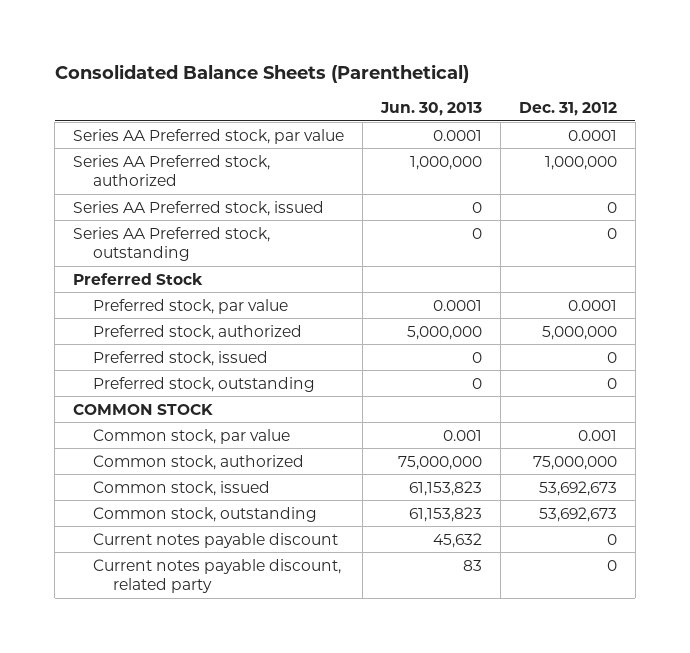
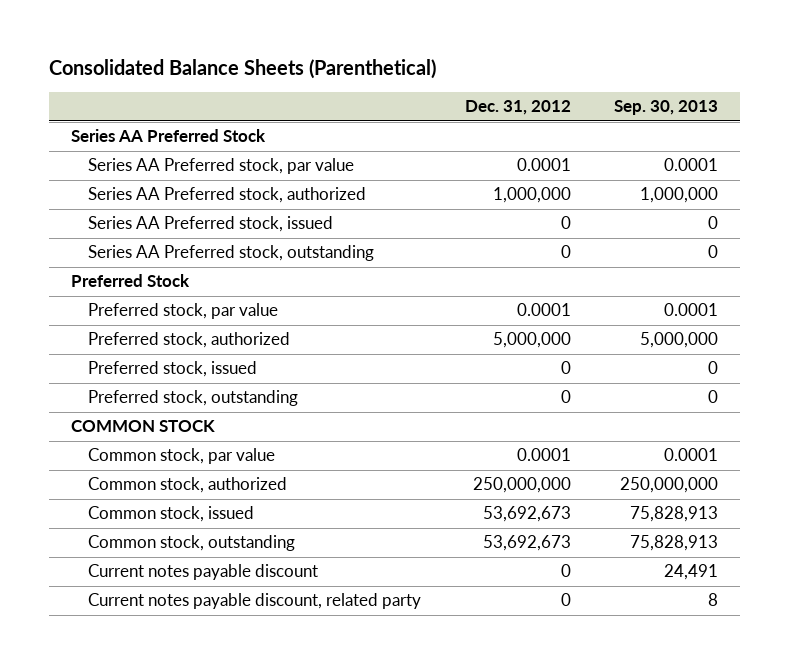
- | Jun. 30, 2013 | Dec. 31, 2012
+ | Dec. 31, 2012 | Sep. 30, 2013
+ Series AA Preferred Stock
- Common stock, par value | 0.001 | 0.001
- Common stock, authorized | 75,000,000 | 75,000,000
+ Common stock, par value | 0.0001 | 0.0001
+ Common stock, authorized | 250,000,000 | 250,000,000

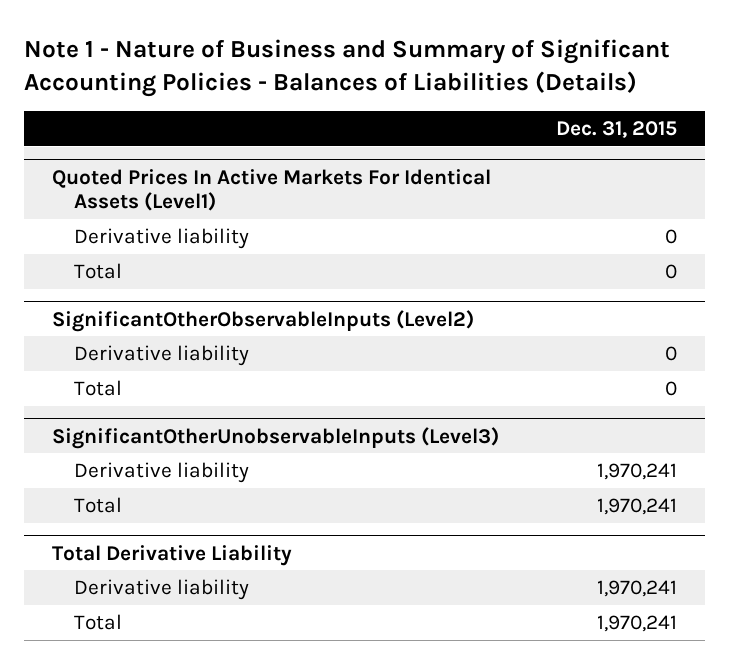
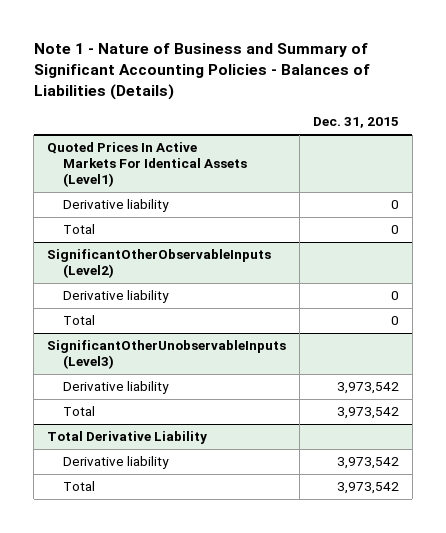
@ SignificantOtherUnobservableInputs (Level3)
- Derivative liability | 1,970,241
- Total | 1,970,241
+ Derivative liability | 3,973,542
+ Total | 3,973,542
@ Total Derivative Liability
- Derivative liability | 1,970,241
- Total | 1,970,241
+ Derivative liability | 3,973,542
+ Total | 3,973,542

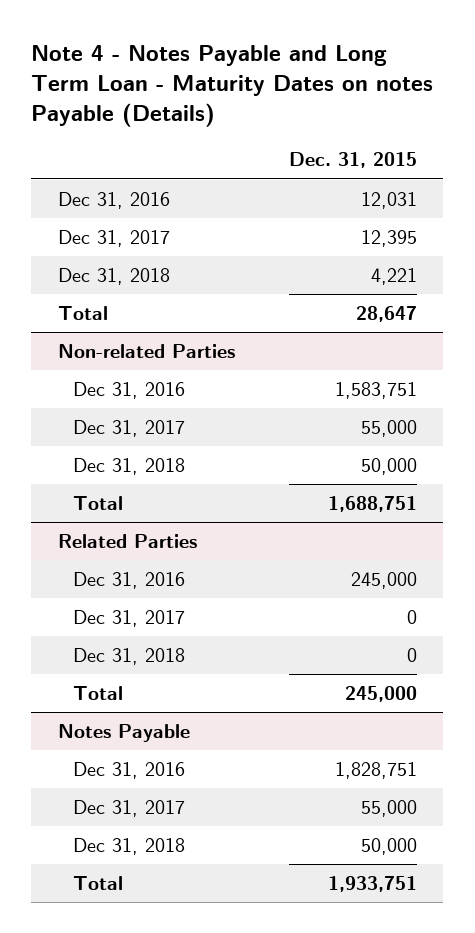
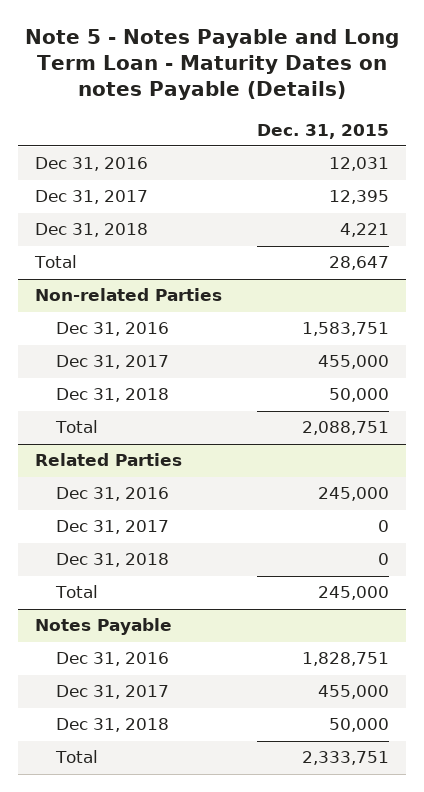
- Note 4 - Notes Payable and Long Term Loan - Maturity Dates on notes Payable (Details)
+ Note 5 - Notes Payable and Long Term Loan - Maturity Dates on notes Payable (Details)
@ Non-related Parties
- Dec 31, 2017 | 55,000
+ Dec 31, 2017 | 455,000
- Total | 1,688,751
+ Total | 2,088,751
@ Notes Payable
- Dec 31, 2017 | 55,000
+ Dec 31, 2017 | 455,000
- Total | 1,933,751
+ Total | 2,333,751

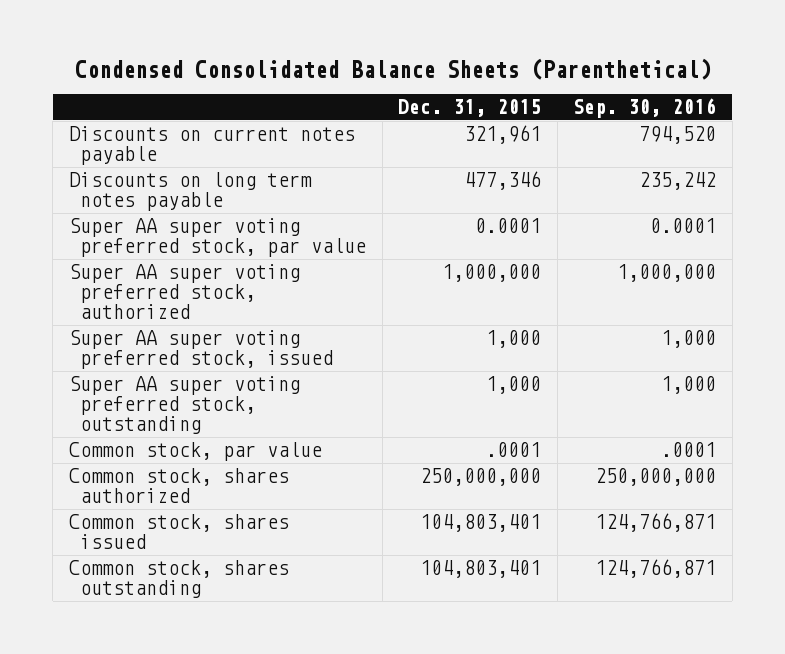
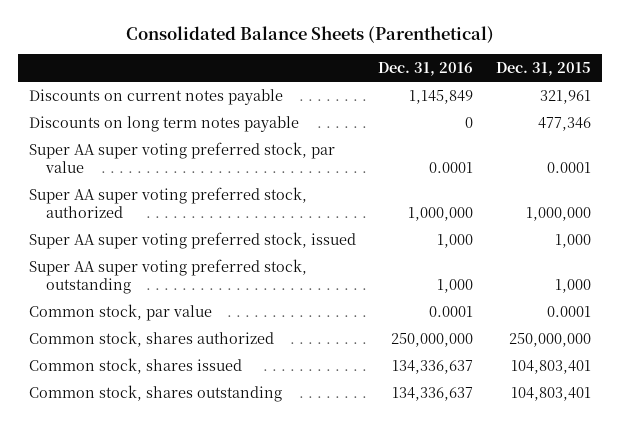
- Condensed Consolidated Balance Sheets (Parenthetical)
+ Consolidated Balance Sheets (Parenthetical)
- | Dec. 31, 2015 | Sep. 30, 2016
+ | Dec. 31, 2016 | Dec. 31, 2015
- Common stock, par value | .0001 | .0001
+ Common stock, par value | 0.0001 | 0.0001

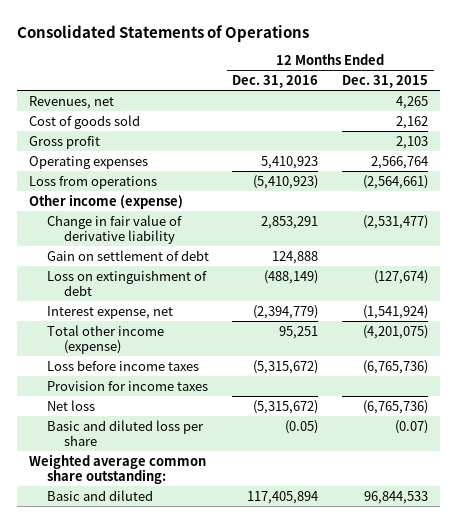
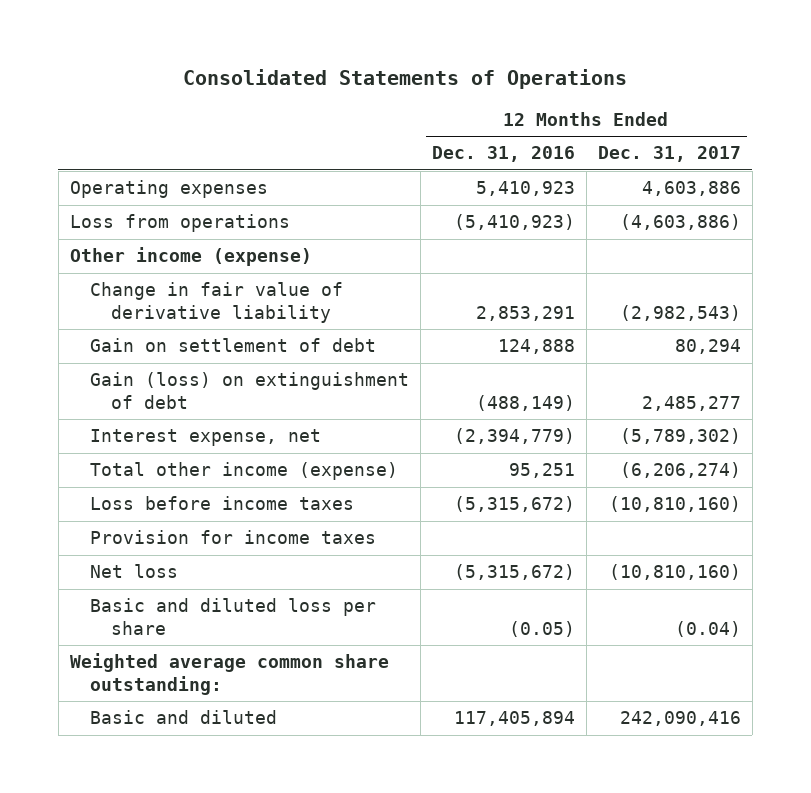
- | 12 Months Ended Dec. 31, 2016 | 12 Months Ended Dec. 31, 2015
+ | 12 Months Ended Dec. 31, 2016 | 12 Months Ended Dec. 31, 2017
- Revenues, net | | 4,265
- Cost of goods sold | | 2,162
- Gross profit | | 2,103
- Loss on extinguishment of debt | (488,149) | (127,674)
+ Gain (loss) on extinguishment of debt | (488,149) | 2,485,277

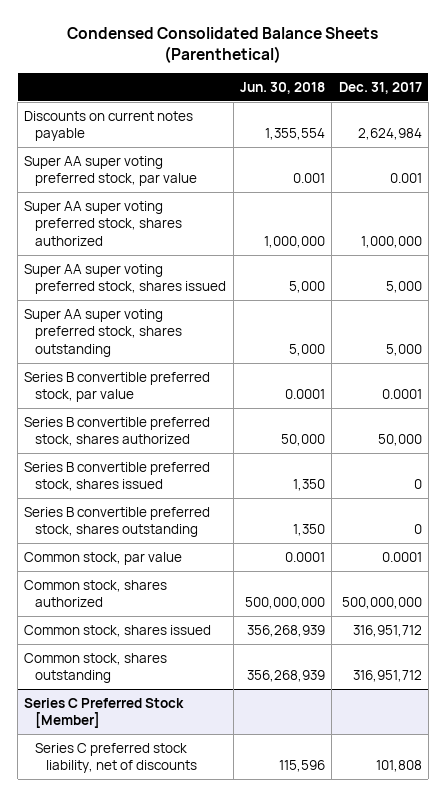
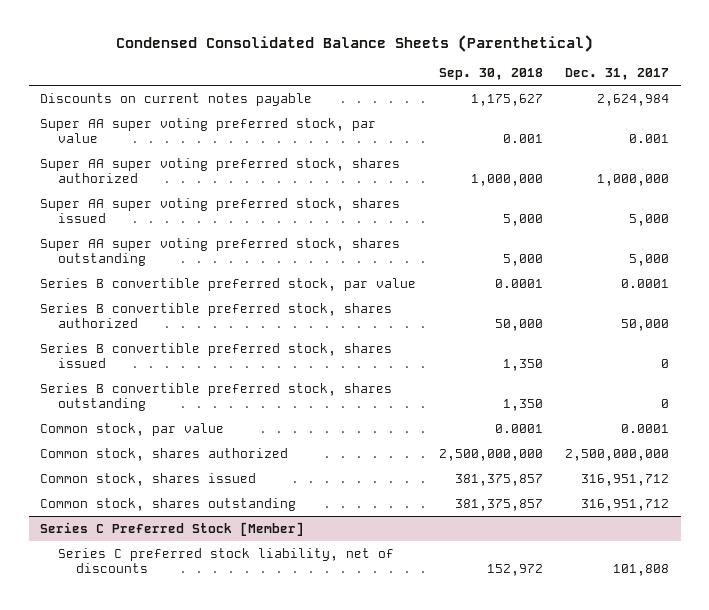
- | Jun. 30, 2018 | Dec. 31, 2017
+ | Sep. 30, 2018 | Dec. 31, 2017
- Common stock, shares authorized | 500,000,000 | 500,000,000
+ Common stock, shares authorized | 2,500,000,000 | 2,500,000,000

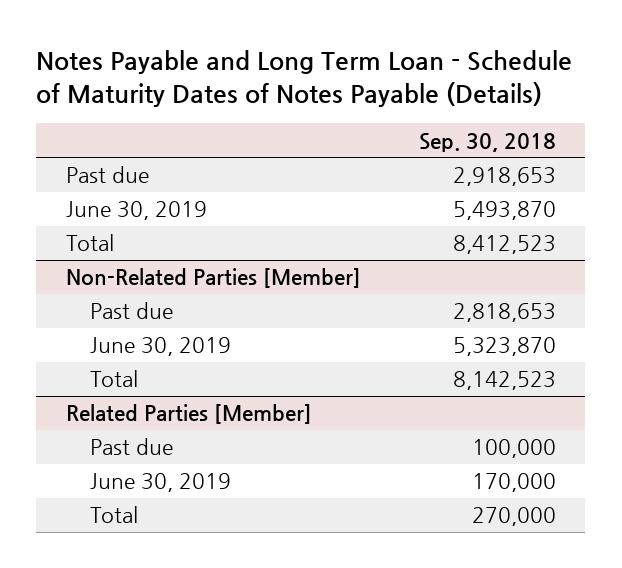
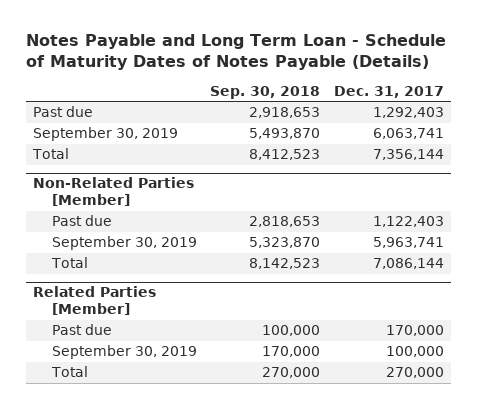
- | Sep. 30, 2018
+ | Sep. 30, 2018 | Dec. 31, 2017
- June 30, 2019 | 5,493,870
+ September 30, 2019 | 5,493,870 | 6,063,741
@ Non-Related Parties [Member]
- June 30, 2019 | 5,323,870
+ September 30, 2019 | 5,323,870 | 5,963,741
@ Related Parties [Member]
- June 30, 2019 | 170,000
+ September 30, 2019 | 170,000 | 100,000

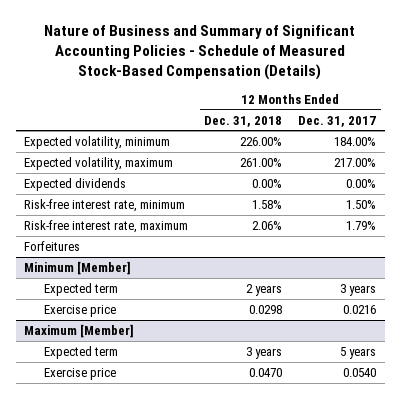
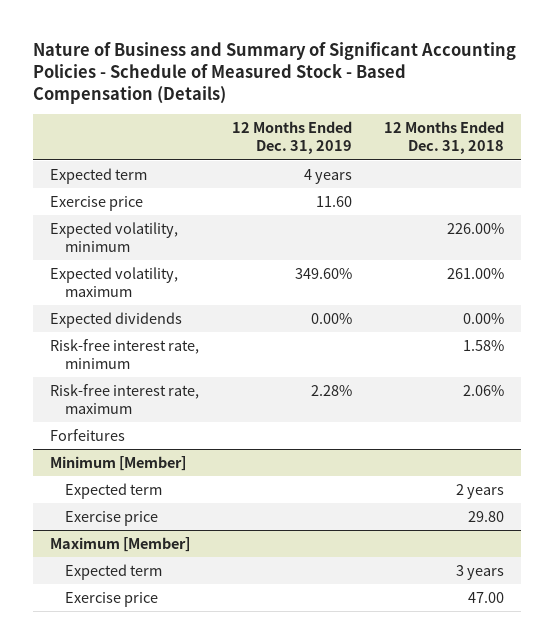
- Nature of Business and Summary of Significant Accounting Policies - Schedule of Measured Stock-Based Compensation (Details)
+ Nature of Business and Summary of Significant Accounting Policies - Schedule of Measured Stock - Based Compensation (Details)
- | 12 Months Ended Dec. 31, 2018 | 12 Months Ended Dec. 31, 2017
+ | 12 Months Ended Dec. 31, 2019 | 12 Months Ended Dec. 31, 2018
+ Expected term | 4 years |
+ Exercise price | 11.60 |
@ Minimum [Member]
- Exercise price | 0.0298 | 0.0216
+ Exercise price | | 29.80
@ Maximum [Member]
- Exercise price | 0.0470 | 0.0540
+ Exercise price | | 47.00

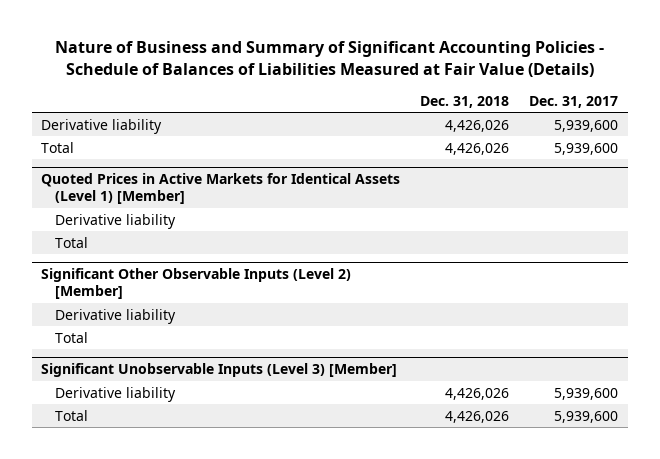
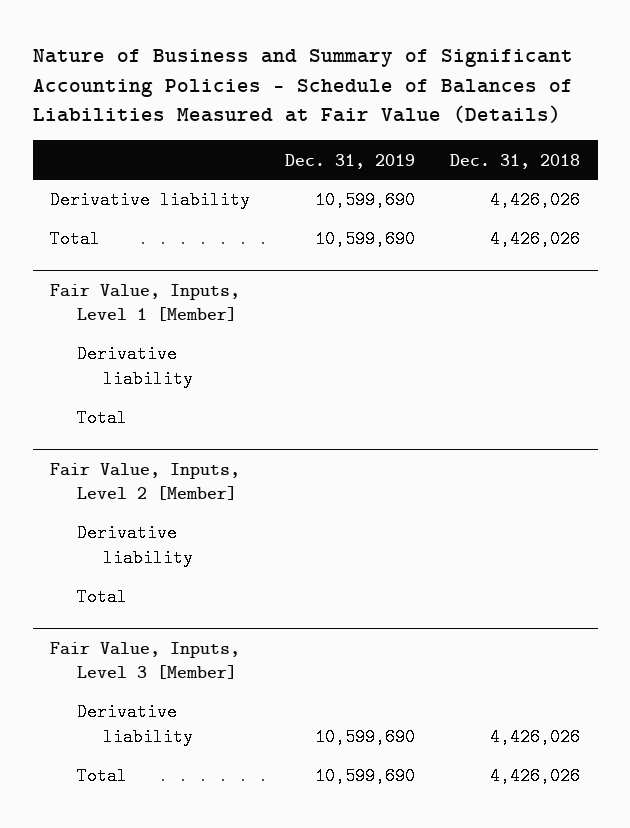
- | Dec. 31, 2018 | Dec. 31, 2017
+ | Dec. 31, 2019 | Dec. 31, 2018
- Quoted Prices in Active Markets for Identical Assets (Level 1) [Member]
+ Fair Value, Inputs, Level 1 [Member]
- Significant Other Observable Inputs (Level 2) [Member]
+ Fair Value, Inputs, Level 2 [Member]
- Significant Unobservable Inputs (Level 3) [Member]
+ Fair Value, Inputs, Level 3 [Member]

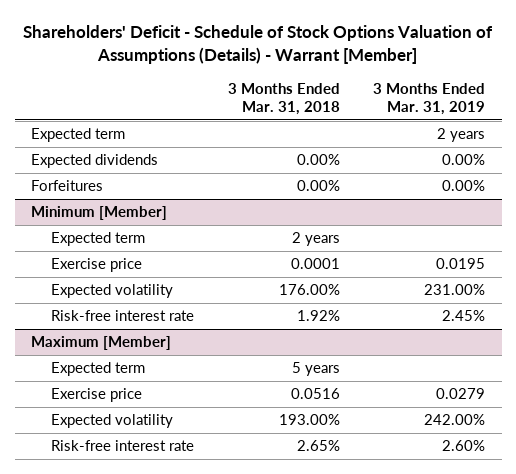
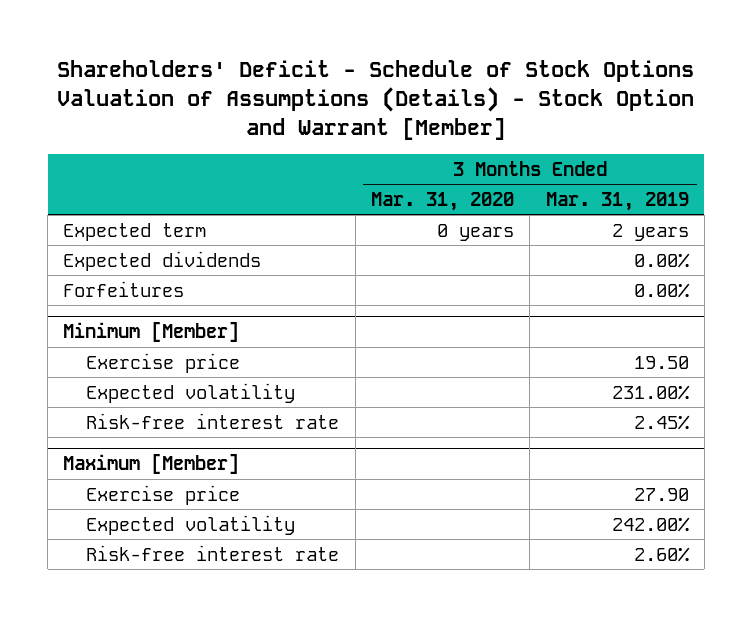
- Shareholders' Deficit - Schedule of Stock Options Valuation of Assumptions (Details) - Warrant [Member]
+ Shareholders' Deficit - Schedule of Stock Options Valuation of Assumptions (Details) - Stock Option and Warrant [Member]
- | 3 Months Ended Mar. 31, 2018 | 3 Months Ended Mar. 31, 2019
+ | 3 Months Ended Mar. 31, 2020 | 3 Months Ended Mar. 31, 2019
@ Minimum [Member]
- Expected term | 2 years |
- Exercise price | 0.0001 | 0.0195
+ Exercise price | | 19.50
@ Maximum [Member]
- Expected term | 5 years |
- Exercise price | 0.0516 | 0.0279
+ Exercise price | | 27.90

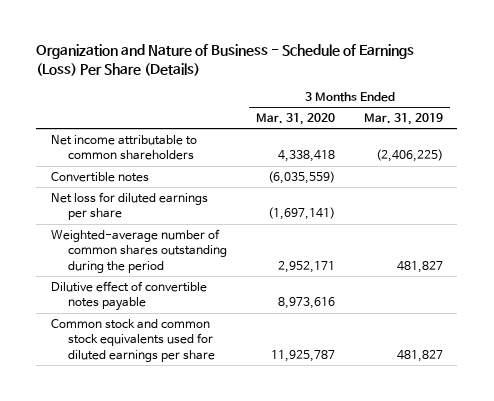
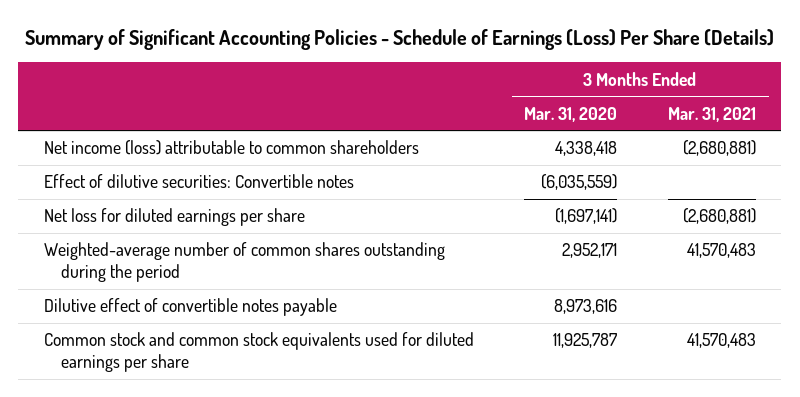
- Organization and Nature of Business - Schedule of Earnings (Loss) Per Share (Details)
+ Summary of Significant Accounting Policies - Schedule of Earnings (Loss) Per Share (Details)
- | 3 Months Ended Mar. 31, 2020 | 3 Months Ended Mar. 31, 2019
+ | 3 Months Ended Mar. 31, 2020 | 3 Months Ended Mar. 31, 2021
- Net income attributable to common shareholders | 4,338,418 | (2,406,225)
- Convertible notes | (6,035,559) |
+ Net income (loss) attributable to common shareholders | 4,338,418 | (2,680,881)
+ Effect of dilutive securities: Convertible notes | (6,035,559) |

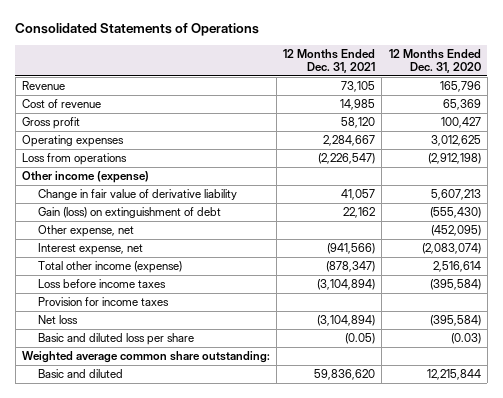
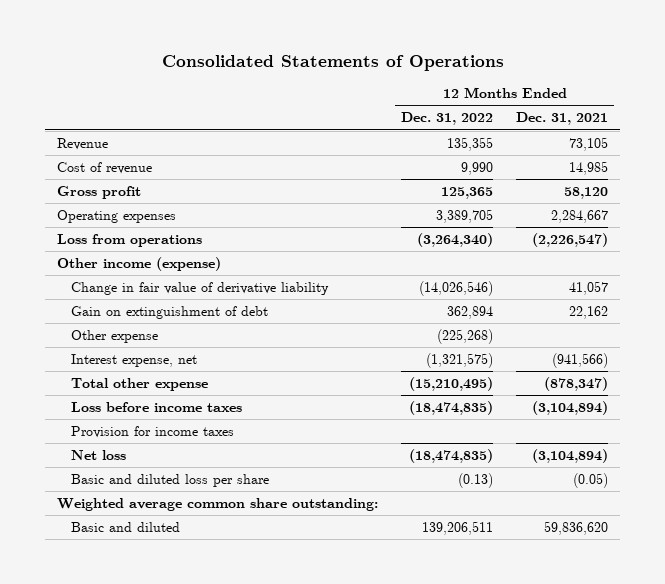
- | 12 Months Ended Dec. 31, 2021 | 12 Months Ended Dec. 31, 2020
+ | 12 Months Ended Dec. 31, 2022 | 12 Months Ended Dec. 31, 2021
- Gain (loss) on extinguishment of debt | 22,162 | (555,430)
- Other expense, net | | (452,095)
+ Gain on extinguishment of debt | 362,894 | 22,162
+ Other expense | (225,268) |
- Total other income (expense) | (878,347) | 2,516,614
+ Total other expense | (15,210,495) | (878,347)

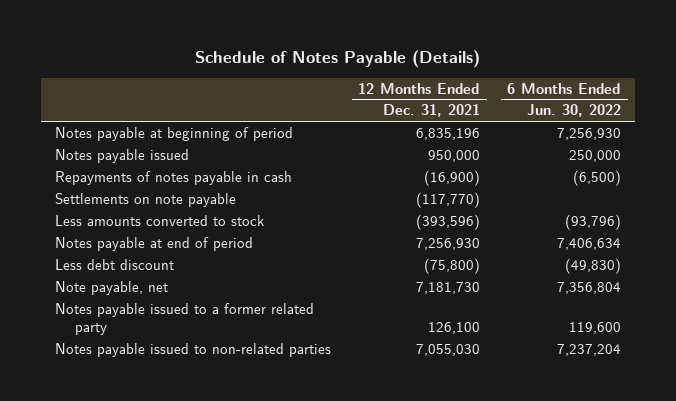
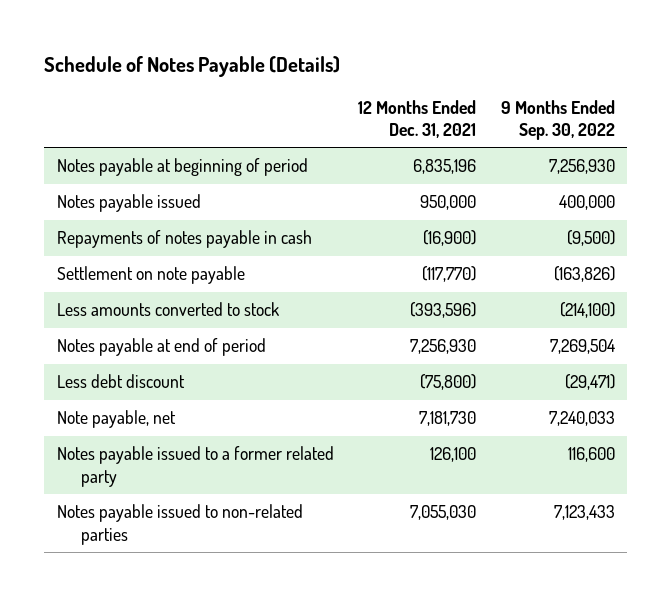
- | 12 Months Ended Dec. 31, 2021 | 6 Months Ended Jun. 30, 2022
+ | 12 Months Ended Dec. 31, 2021 | 9 Months Ended Sep. 30, 2022
- Settlements on note payable | (117,770) |
+ Settlement on note payable | (117,770) | (163,826)

